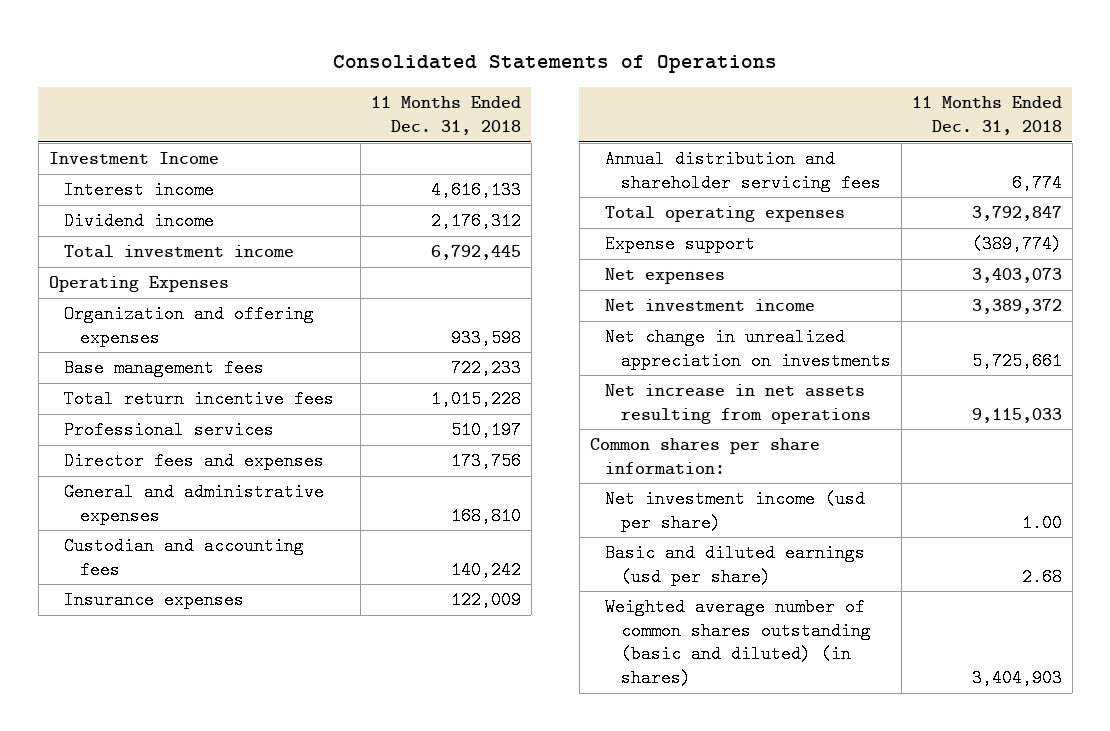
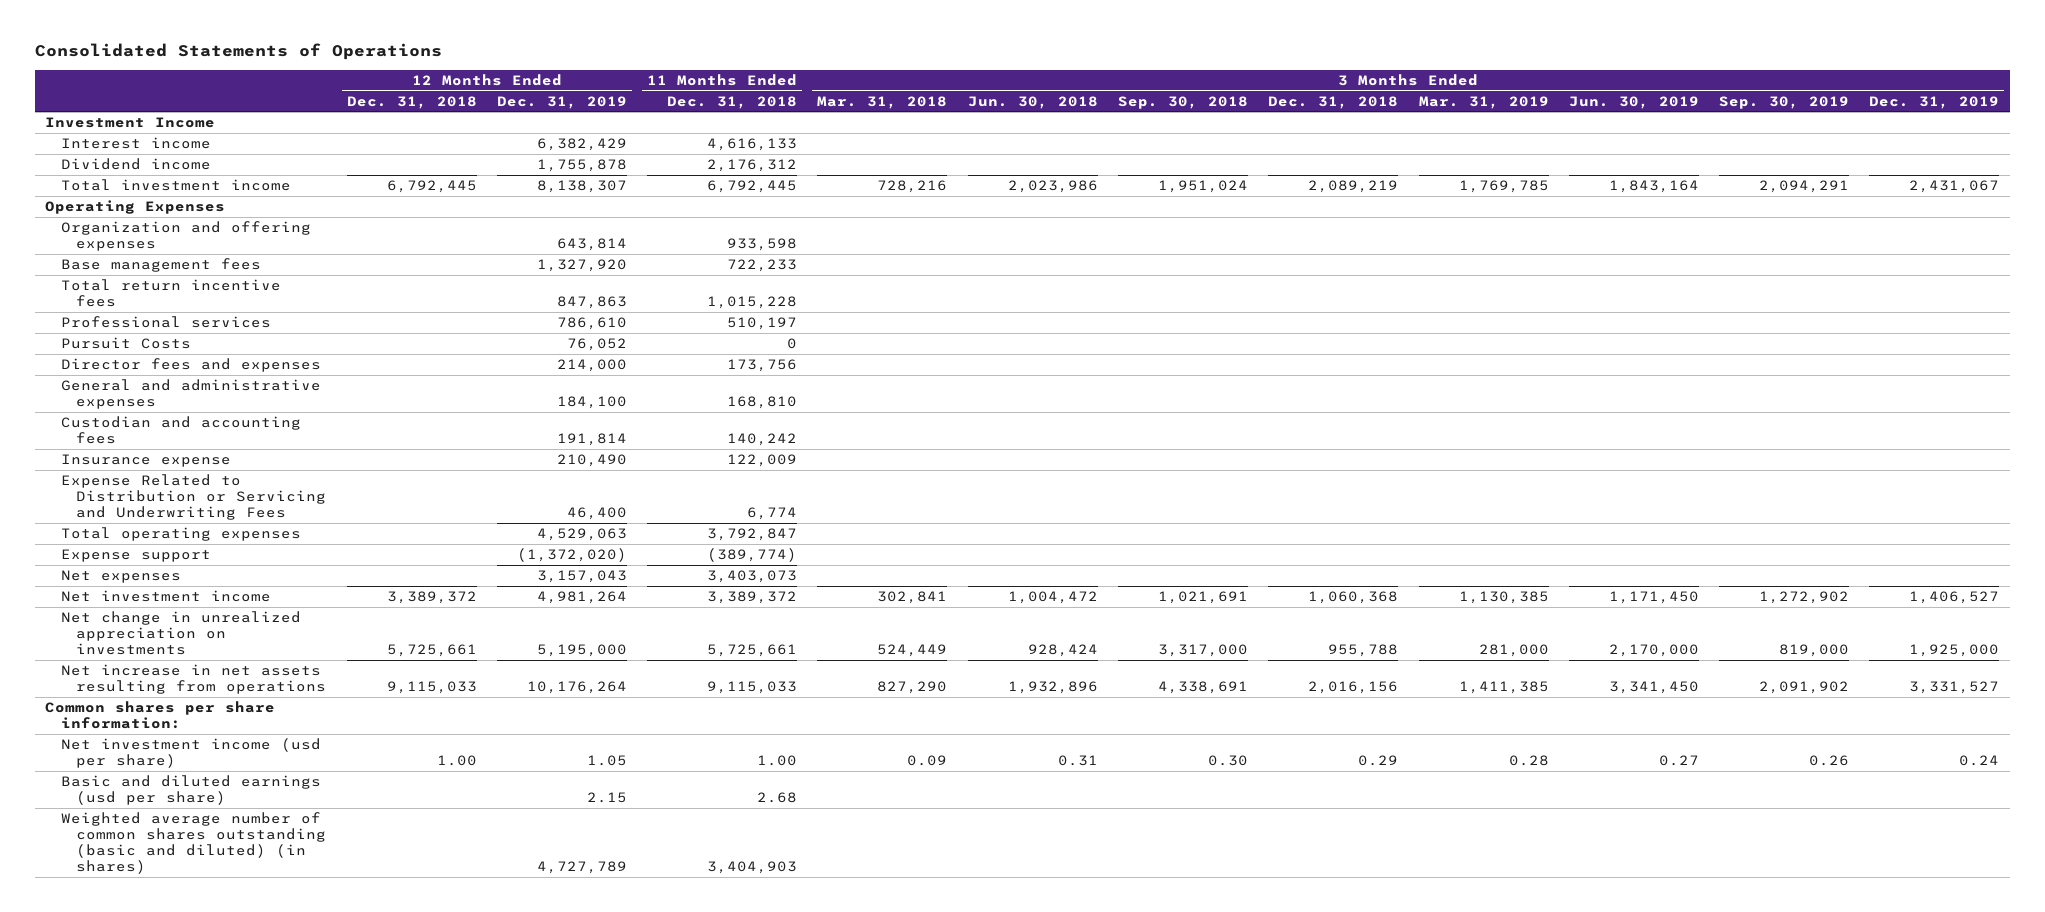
- | 11 Months Ended Dec. 31, 2018
+ | 12 Months Ended Dec. 31, 2018 | 12 Months Ended Dec. 31, 2019 | 11 Months Ended Dec. 31, 2018 | 3 Months Ended Mar. 31, 2018 | 3 Months Ended Jun. 30, 2018 | 3 Months Ended Sep. 30, 2018 | 3 Months Ended Dec. 31, 2018 | 3 Months Ended Mar. 31, 2019 | 3 Months Ended Jun. 30, 2019 | 3 Months Ended Sep. 30, 2019 | 3 Months Ended Dec. 31, 2019
+ Pursuit Costs | | 76,052 | 0 | | | | | | | |
- Insurance expenses | 122,009
- Annual distribution and shareholder servicing fees | 6,774
+ Insurance expense | | 210,490 | 122,009 | | | | | | | |
+ Expense Related to Distribution or Servicing and Underwriting Fees | | 46,400 | 6,774 | | | | | | | |

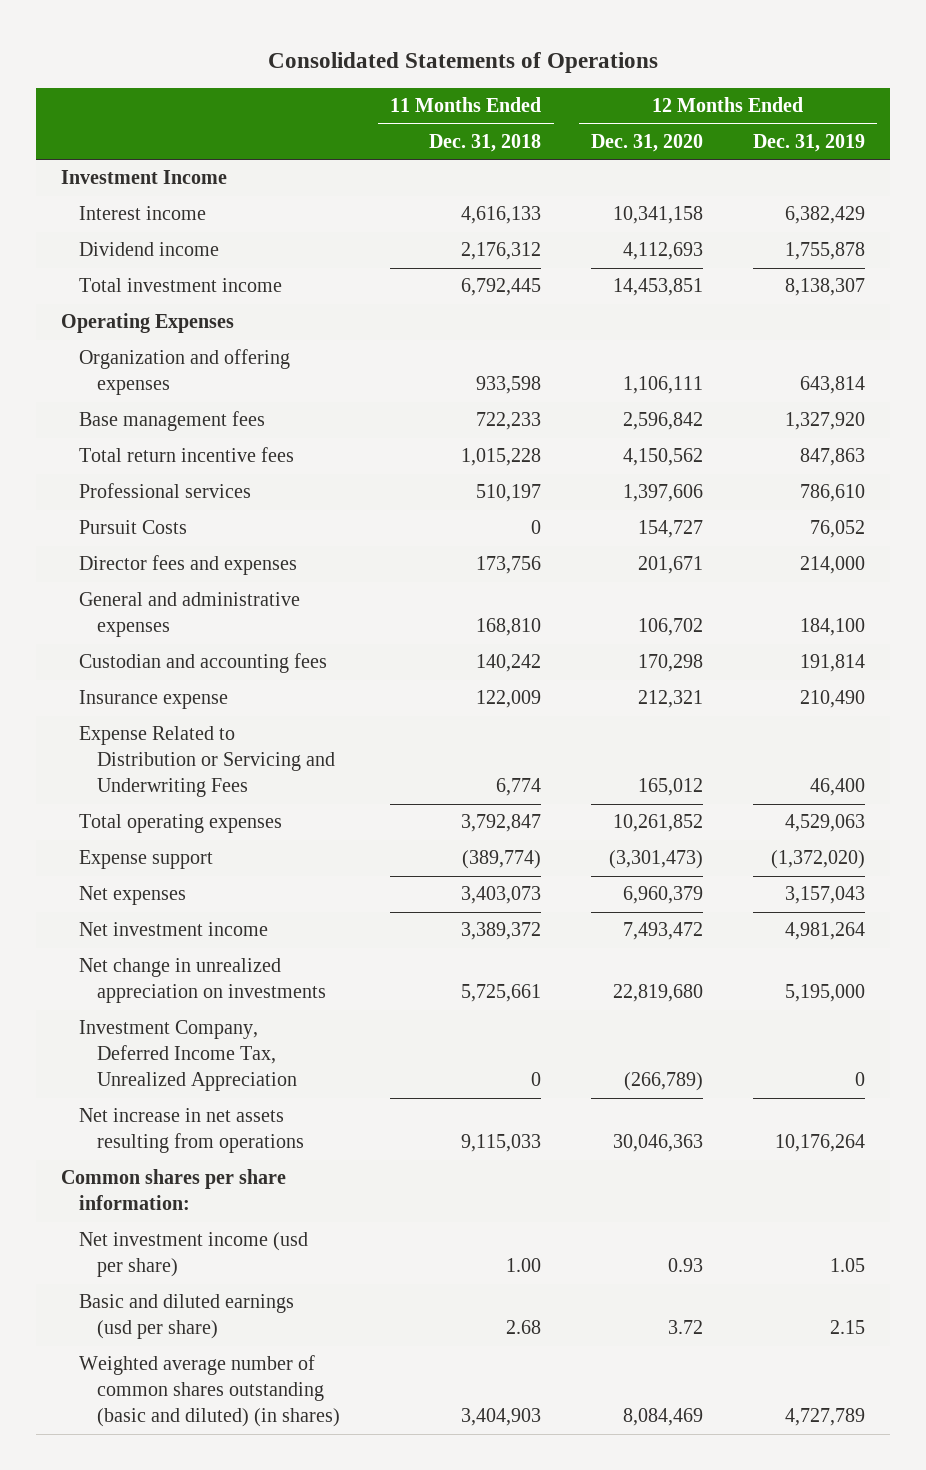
- | 12 Months Ended Dec. 31, 2018 | 12 Months Ended Dec. 31, 2019 | 11 Months Ended Dec. 31, 2018 | 3 Months Ended Mar. 31, 2018 | 3 Months Ended Jun. 30, 2018 | 3 Months Ended Sep. 30, 2018 | 3 Months Ended Dec. 31, 2018 | 3 Months Ended Mar. 31, 2019 | 3 Months Ended Jun. 30, 2019 | 3 Months Ended Sep. 30, 2019 | 3 Months Ended Dec. 31, 2019
+ | 11 Months Ended Dec. 31, 2018 | 12 Months Ended Dec. 31, 2020 | 12 Months Ended Dec. 31, 2019
+ Investment Company, Deferred Income Tax, Unrealized Appreciation | 0 | (266,789) | 0

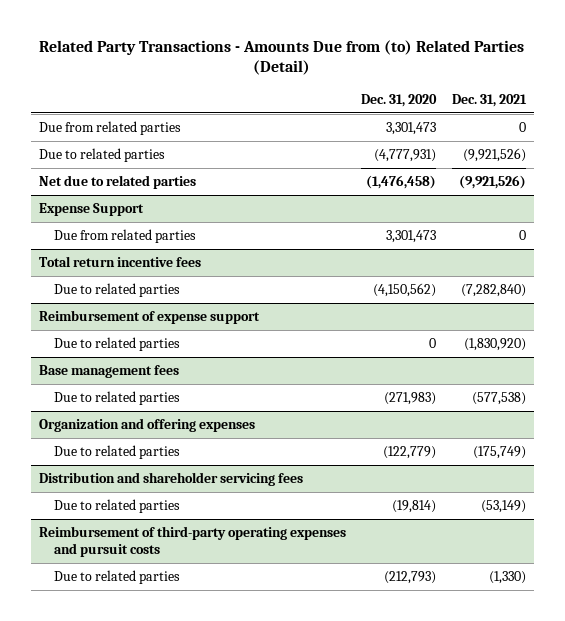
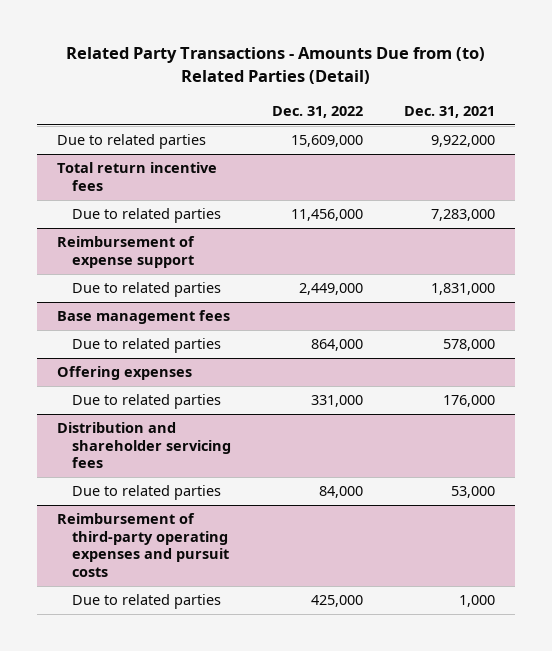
- | Dec. 31, 2020 | Dec. 31, 2021
+ | Dec. 31, 2022 | Dec. 31, 2021
- Due from related parties | 3,301,473 | 0
- Due to related parties | (4,777,931) | (9,921,526)
- Net due to related parties | (1,476,458) | (9,921,526)
- Expense Support
- Due from related parties | 3,301,473 | 0
+ Due to related parties | 15,609,000 | 9,922,000
@ Total return incentive fees
- Due to related parties | (4,150,562) | (7,282,840)
+ Due to related parties | 11,456,000 | 7,283,000
@ Reimbursement of expense support
- Due to related parties | 0 | (1,830,920)
+ Due to related parties | 2,449,000 | 1,831,000
@ Base management fees
- Due to related parties | (271,983) | (577,538)
- Organization and offering expenses
- Due to related parties | (122,779) | (175,749)
@ Base management fees
+ Due to related parties | 864,000 | 578,000
+ Offering expenses
+ Due to related parties | 331,000 | 176,000
@ Distribution and shareholder servicing fees
- Due to related parties | (19,814) | (53,149)
+ Due to related parties | 84,000 | 53,000
@ Reimbursement of third-party operating expenses and pursuit costs
- Due to related parties | (212,793) | (1,330)
+ Due to related parties | 425,000 | 1,000

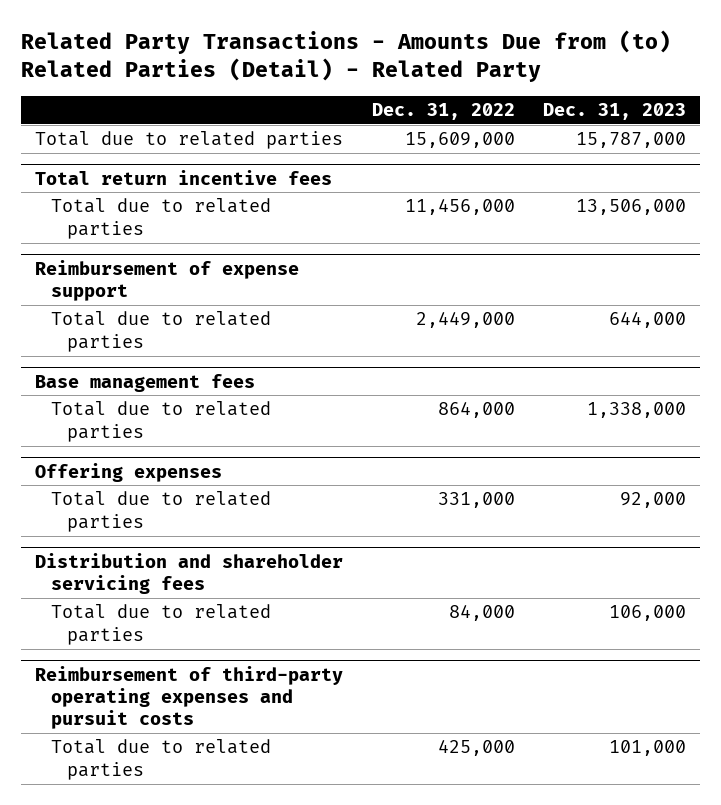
- Related Party Transactions - Amounts Due from (to) Related Parties (Detail)
+ Related Party Transactions - Amounts Due from (to) Related Parties (Detail) - Related Party
- | Dec. 31, 2022 | Dec. 31, 2021
+ | Dec. 31, 2022 | Dec. 31, 2023
- Due to related parties | 15,609,000 | 9,922,000
+ Total due to related parties | 15,609,000 | 15,787,000
@ Total return incentive fees
- Due to related parties | 11,456,000 | 7,283,000
+ Total due to related parties | 11,456,000 | 13,506,000
@ Reimbursement of expense support
- Due to related parties | 2,449,000 | 1,831,000
+ Total due to related parties | 2,449,000 | 644,000
@ Base management fees
- Due to related parties | 864,000 | 578,000
+ Total due to related parties | 864,000 | 1,338,000
@ Offering expenses
- Due to related parties | 331,000 | 176,000
+ Total due to related parties | 331,000 | 92,000
@ Distribution and shareholder servicing fees
- Due to related parties | 84,000 | 53,000
+ Total due to related parties | 84,000 | 106,000
@ Reimbursement of third-party operating expenses and pursuit costs
- Due to related parties | 425,000 | 1,000
+ Total due to related parties | 425,000 | 101,000

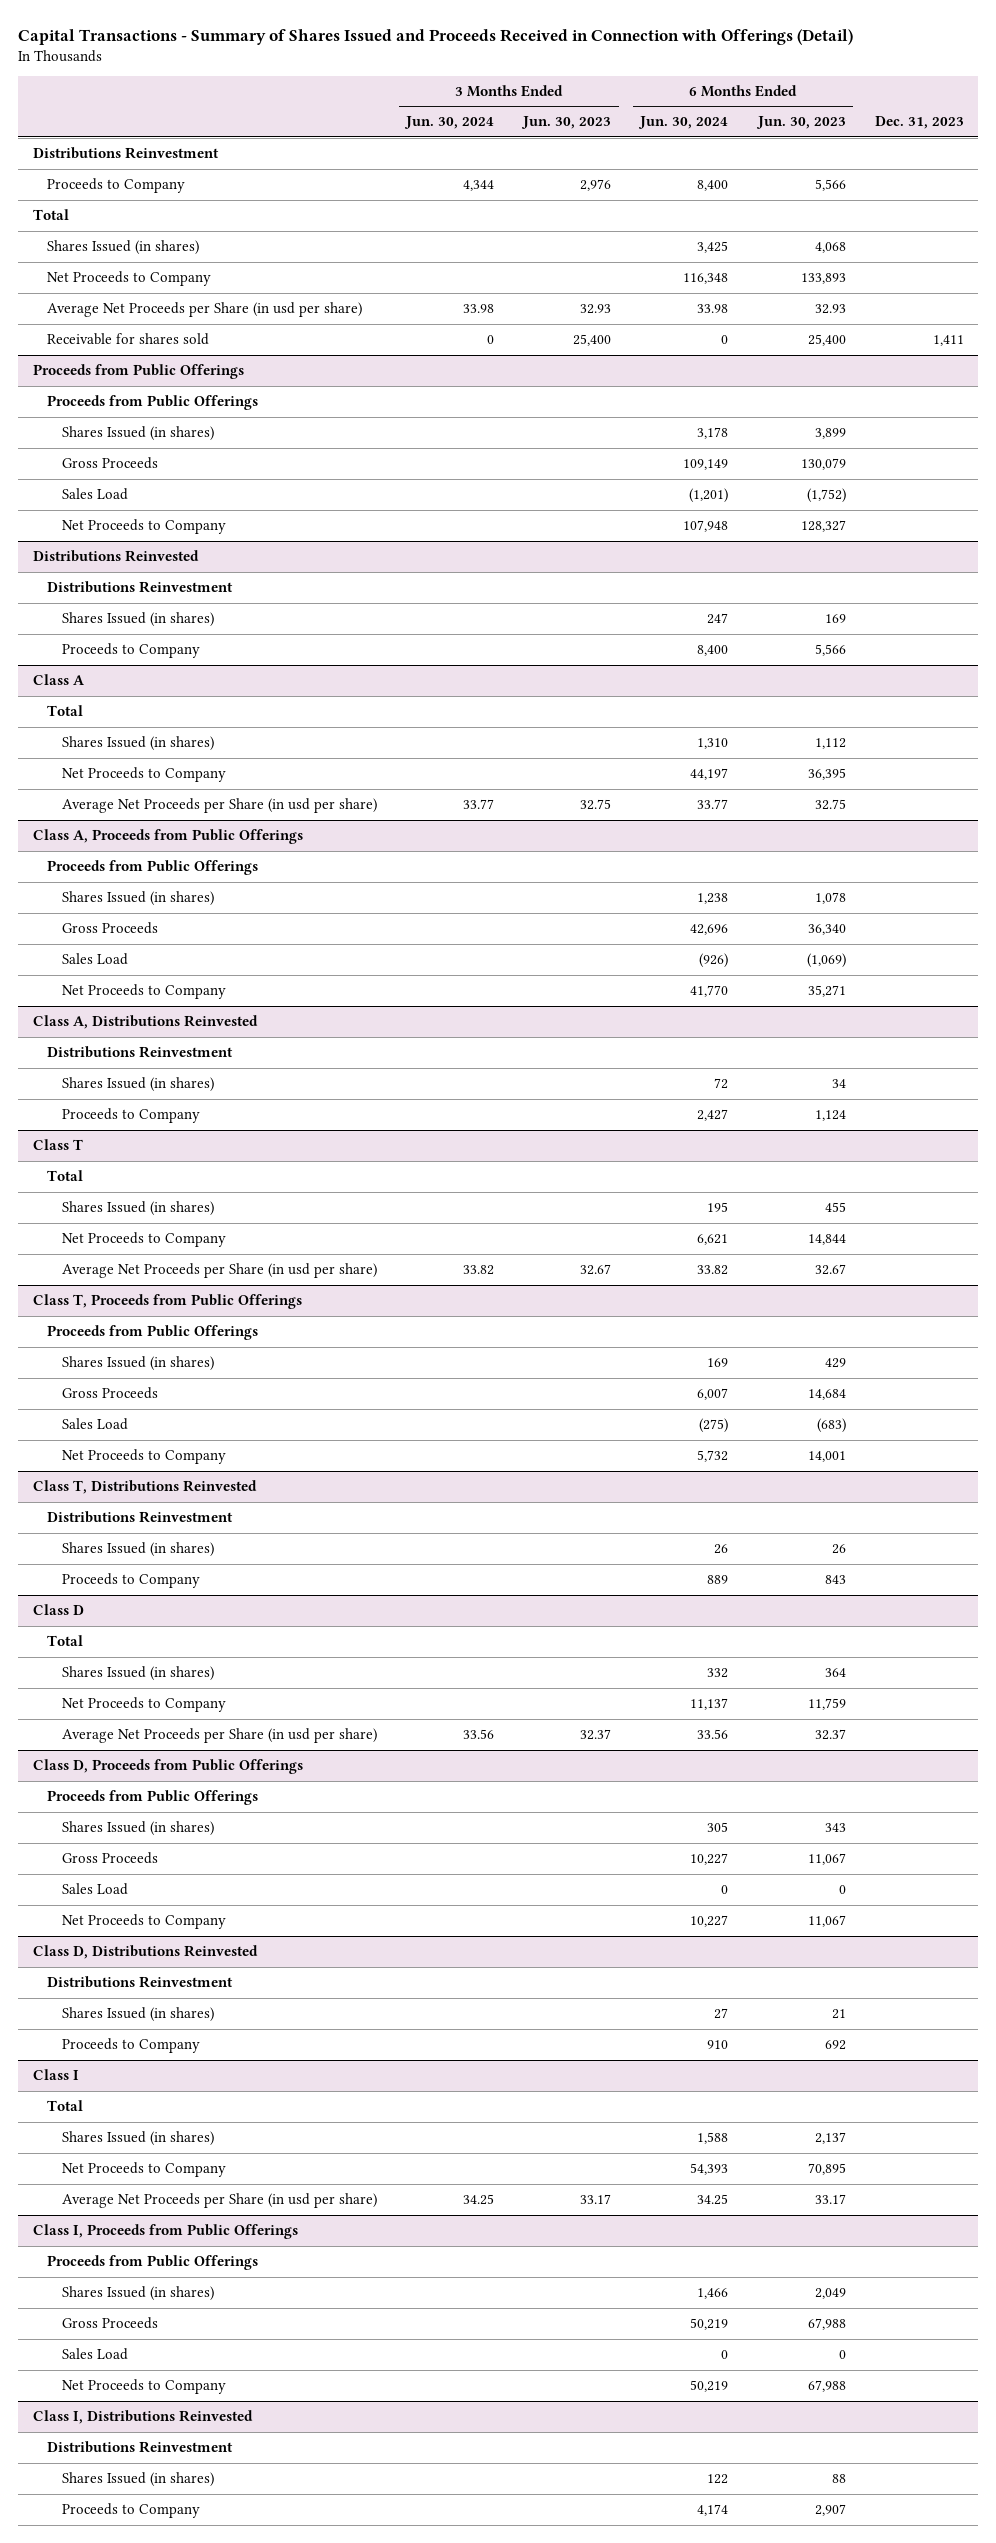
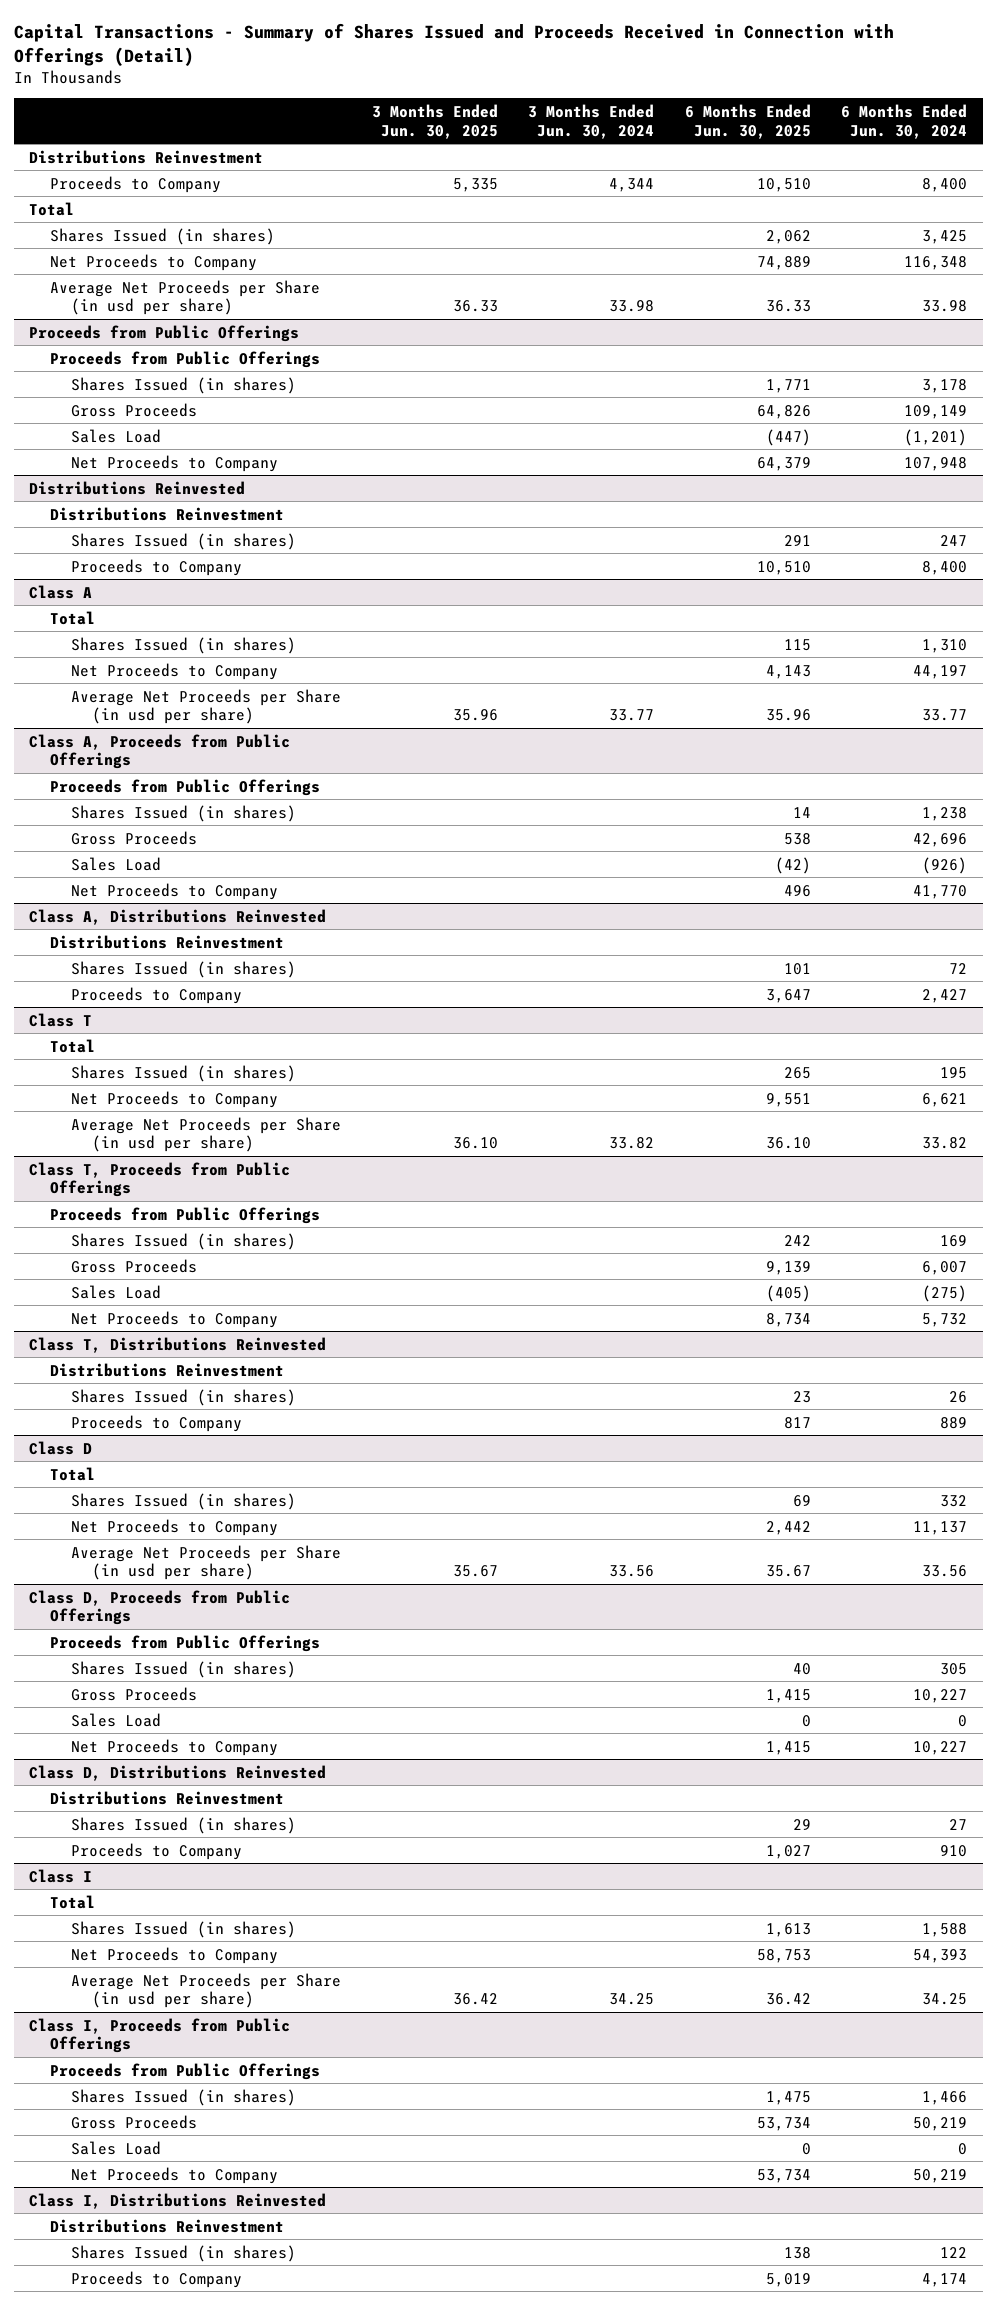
- | 3 Months Ended Jun. 30, 2024 | 3 Months Ended Jun. 30, 2023 | 6 Months Ended Jun. 30, 2024 | 6 Months Ended Jun. 30, 2023 | Dec. 31, 2023
+ | 3 Months Ended Jun. 30, 2025 | 3 Months Ended Jun. 30, 2024 | 6 Months Ended Jun. 30, 2025 | 6 Months Ended Jun. 30, 2024
- Receivable for shares sold | 0 | 25,400 | 0 | 25,400 | 1,411

